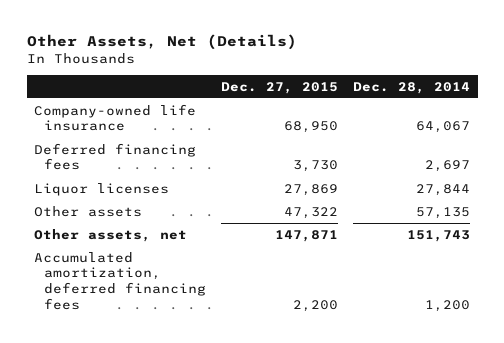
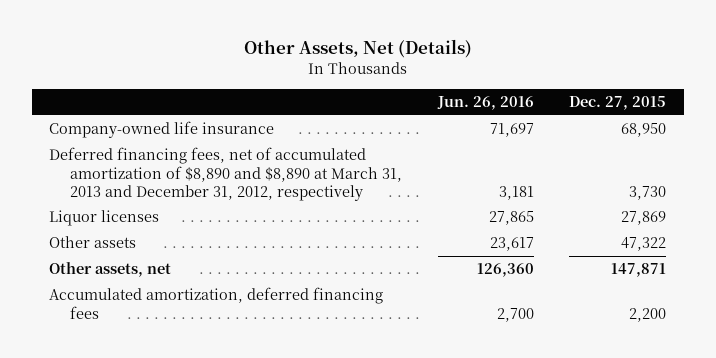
- | Dec. 27, 2015 | Dec. 28, 2014
+ | Jun. 26, 2016 | Dec. 27, 2015
- Deferred financing fees | 3,730 | 2,697
+ Deferred financing fees, net of accumulated amortization of $8,890 and $8,890 at March 31, 2013 and December 31, 2012, respectively | 3,181 | 3,730

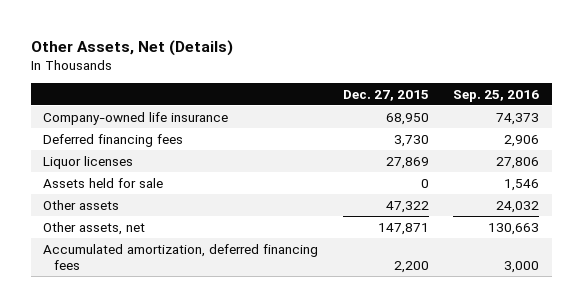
- | Jun. 26, 2016 | Dec. 27, 2015
+ | Dec. 27, 2015 | Sep. 25, 2016
- Deferred financing fees, net of accumulated amortization of $8,890 and $8,890 at March 31, 2013 and December 31, 2012, respectively | 3,181 | 3,730
+ Deferred financing fees | 3,730 | 2,906
+ Assets held for sale | 0 | 1,546

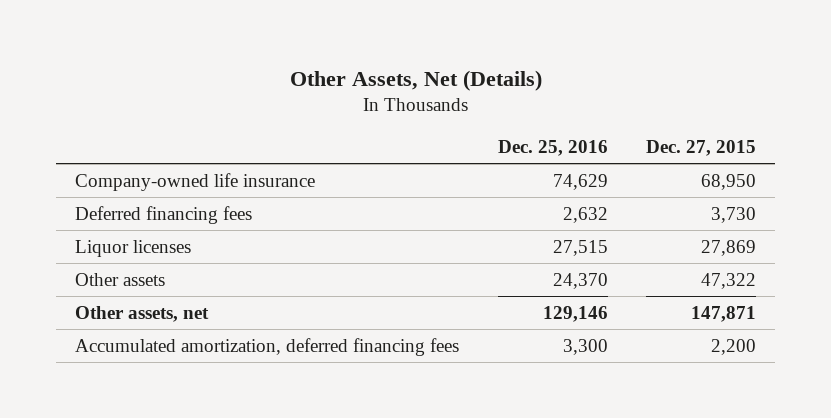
- | Dec. 27, 2015 | Sep. 25, 2016
+ | Dec. 25, 2016 | Dec. 27, 2015
- Assets held for sale | 0 | 1,546

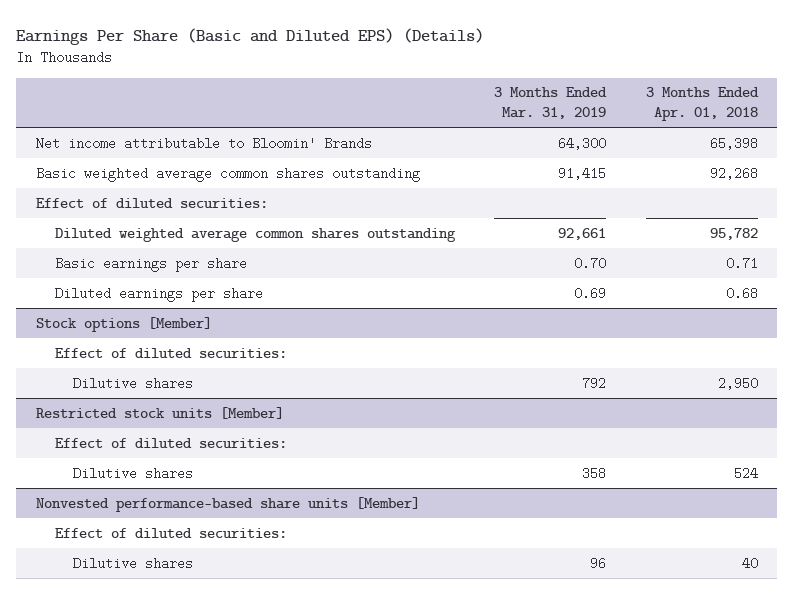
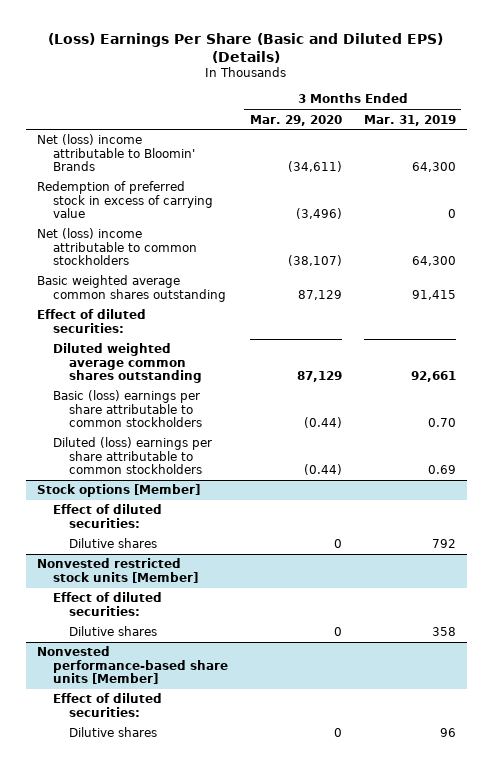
- Earnings Per Share (Basic and Diluted EPS) (Details)
+ (Loss) Earnings Per Share (Basic and Diluted EPS) (Details)
- | 3 Months Ended Mar. 31, 2019 | 3 Months Ended Apr. 01, 2018
+ | 3 Months Ended Mar. 29, 2020 | 3 Months Ended Mar. 31, 2019
- Net income attributable to Bloomin' Brands | 64,300 | 65,398
+ Net (loss) income attributable to Bloomin' Brands | (34,611) | 64,300
+ Redemption of preferred stock in excess of carrying value | (3,496) | 0
+ Net (loss) income attributable to common stockholders | (38,107) | 64,300
- Basic earnings per share | 0.70 | 0.71
- Diluted earnings per share | 0.69 | 0.68
+ Basic (loss) earnings per share attributable to common stockholders | (0.44) | 0.70
+ Diluted (loss) earnings per share attributable to common stockholders | (0.44) | 0.69
- Restricted stock units [Member]
+ Nonvested restricted stock units [Member]

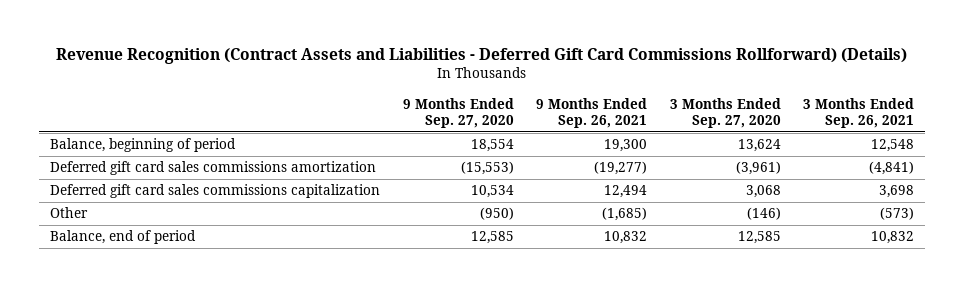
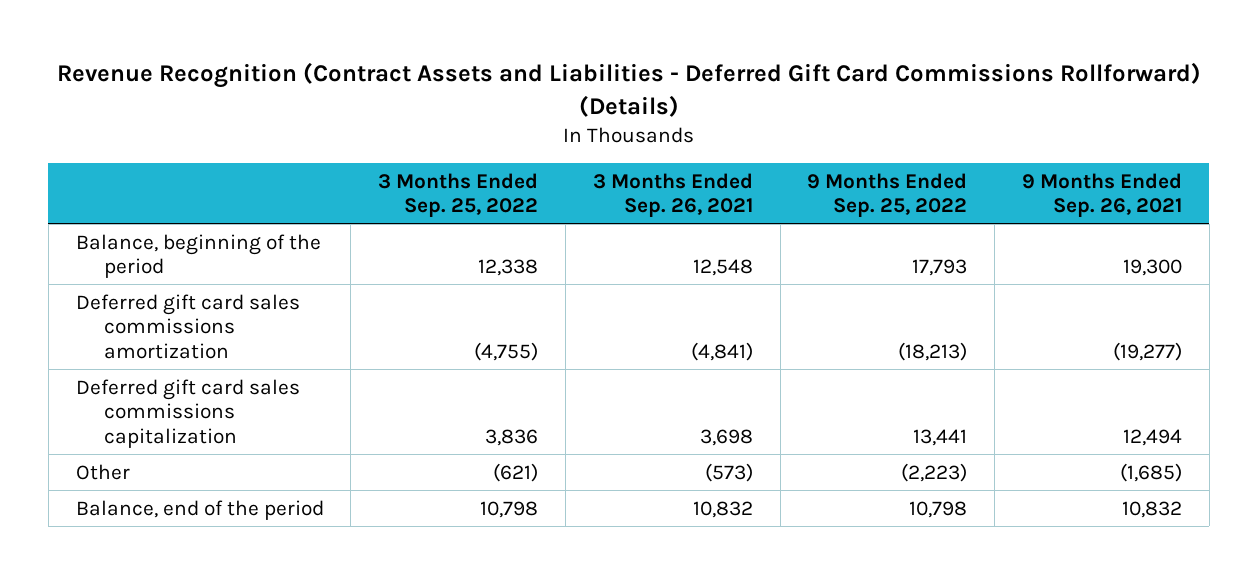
- | 9 Months Ended Sep. 27, 2020 | 9 Months Ended Sep. 26, 2021 | 3 Months Ended Sep. 27, 2020 | 3 Months Ended Sep. 26, 2021
+ | 3 Months Ended Sep. 25, 2022 | 3 Months Ended Sep. 26, 2021 | 9 Months Ended Sep. 25, 2022 | 9 Months Ended Sep. 26, 2021
- Balance, beginning of period | 18,554 | 19,300 | 13,624 | 12,548
+ Balance, beginning of the period | 12,338 | 12,548 | 17,793 | 19,300
- Balance, end of period | 12,585 | 10,832 | 12,585 | 10,832
+ Balance, end of the period | 10,798 | 10,832 | 10,798 | 10,832

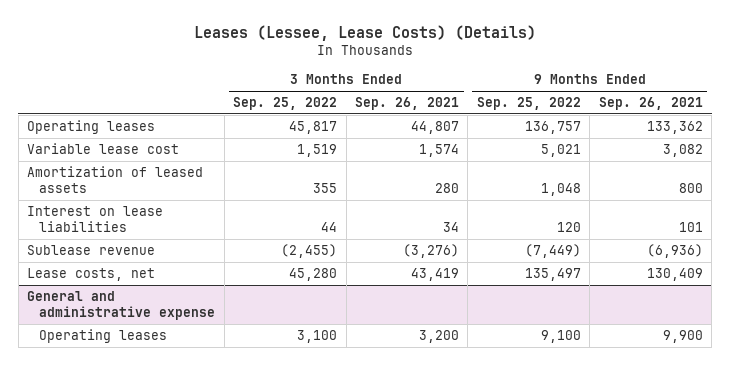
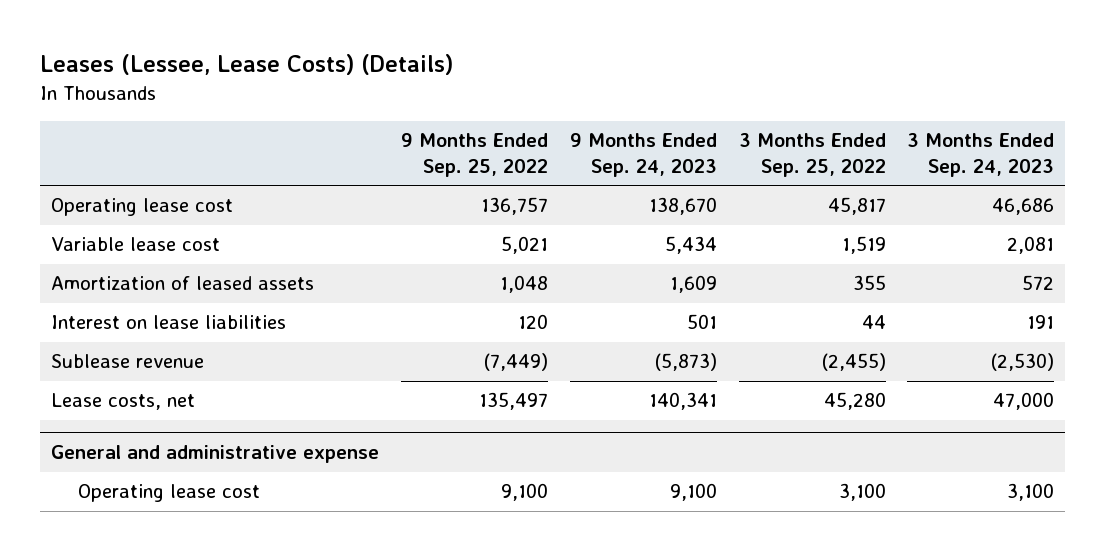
- | 3 Months Ended Sep. 25, 2022 | 3 Months Ended Sep. 26, 2021 | 9 Months Ended Sep. 25, 2022 | 9 Months Ended Sep. 26, 2021
+ | 9 Months Ended Sep. 25, 2022 | 9 Months Ended Sep. 24, 2023 | 3 Months Ended Sep. 25, 2022 | 3 Months Ended Sep. 24, 2023
- Operating leases | 45,817 | 44,807 | 136,757 | 133,362
+ Operating lease cost | 136,757 | 138,670 | 45,817 | 46,686
@ General and administrative expense
- Operating leases | 3,100 | 3,200 | 9,100 | 9,900
+ Operating lease cost | 9,100 | 9,100 | 3,100 | 3,100

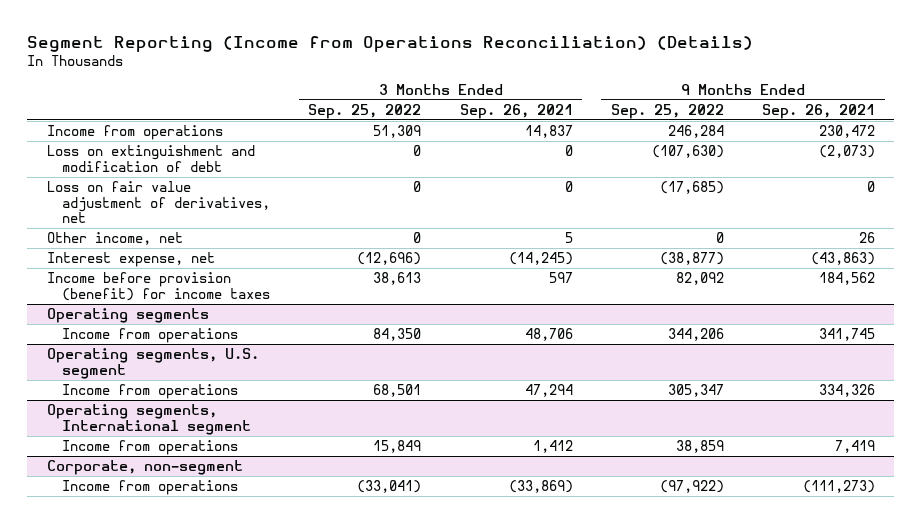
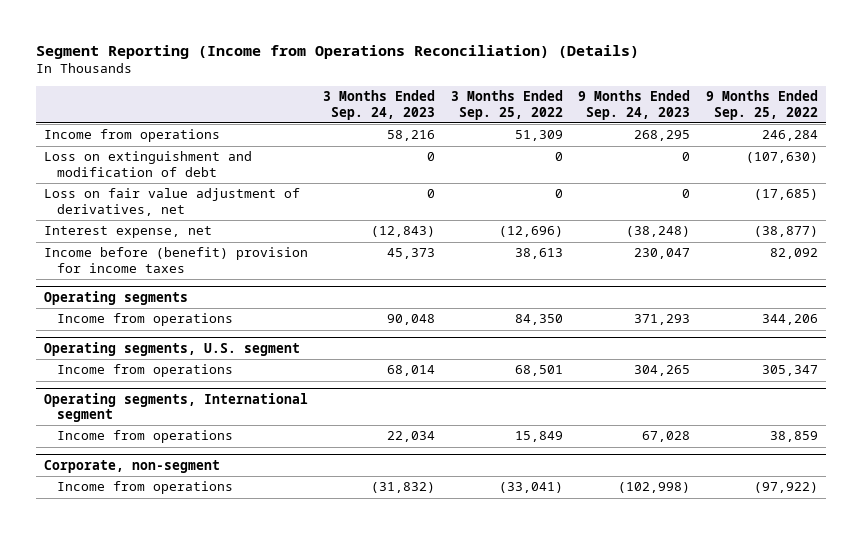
- | 3 Months Ended Sep. 25, 2022 | 3 Months Ended Sep. 26, 2021 | 9 Months Ended Sep. 25, 2022 | 9 Months Ended Sep. 26, 2021
+ | 3 Months Ended Sep. 24, 2023 | 3 Months Ended Sep. 25, 2022 | 9 Months Ended Sep. 24, 2023 | 9 Months Ended Sep. 25, 2022
- Other income, net | 0 | 5 | 0 | 26
- Income before provision (benefit) for income taxes | 38,613 | 597 | 82,092 | 184,562
+ Income before (benefit) provision for income taxes | 45,373 | 38,613 | 230,047 | 82,092

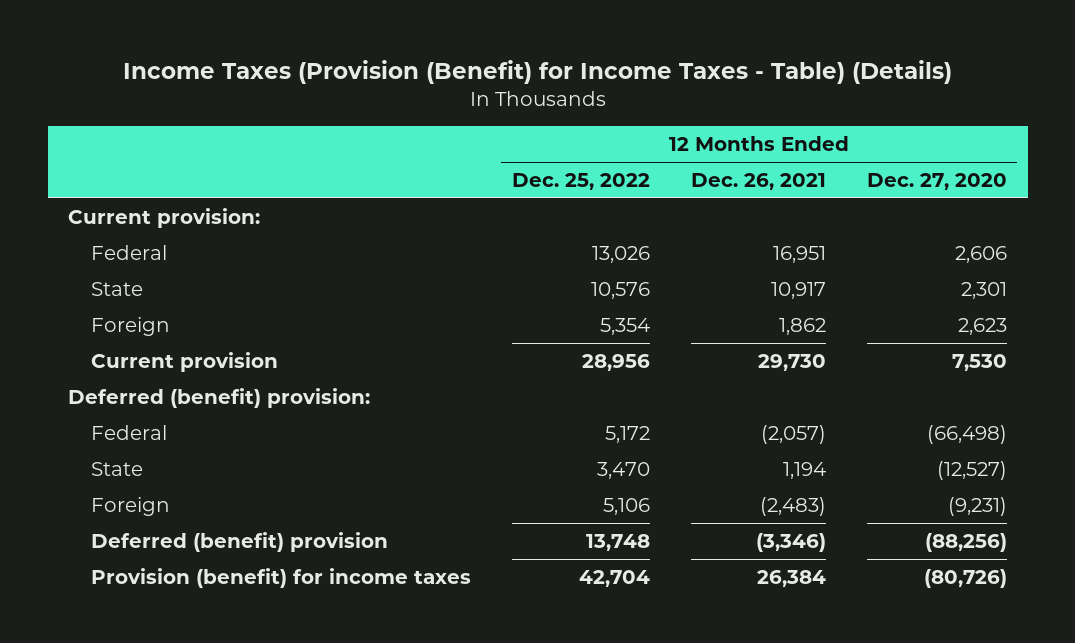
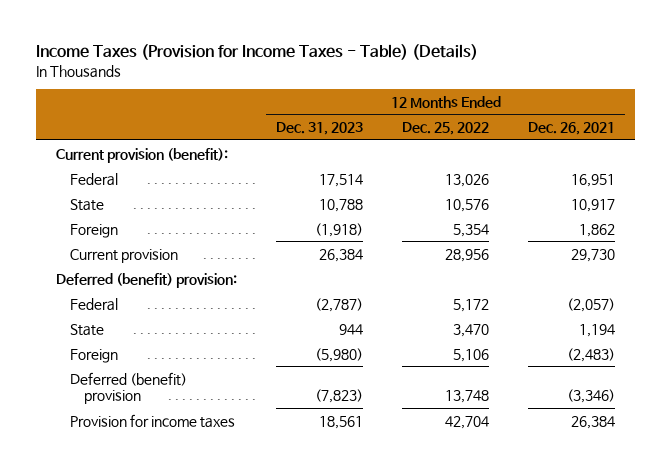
- Income Taxes (Provision (Benefit) for Income Taxes - Table) (Details)
+ Income Taxes (Provision for Income Taxes - Table) (Details)
- | 12 Months Ended Dec. 25, 2022 | 12 Months Ended Dec. 26, 2021 | 12 Months Ended Dec. 27, 2020
+ | 12 Months Ended Dec. 31, 2023 | 12 Months Ended Dec. 25, 2022 | 12 Months Ended Dec. 26, 2021
- Current provision:
+ Current provision (benefit):
- Provision (benefit) for income taxes | 42,704 | 26,384 | (80,726)
+ Provision for income taxes | 18,561 | 42,704 | 26,384

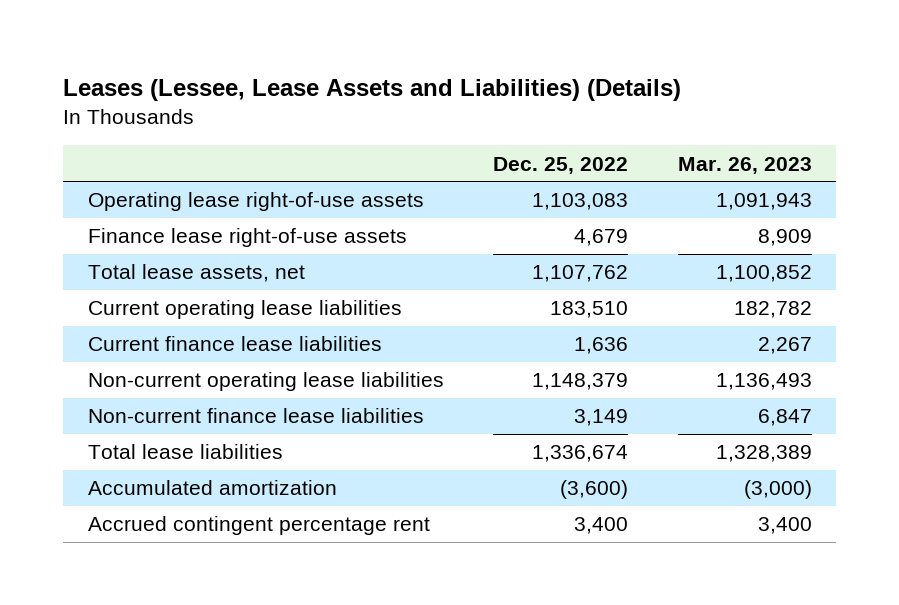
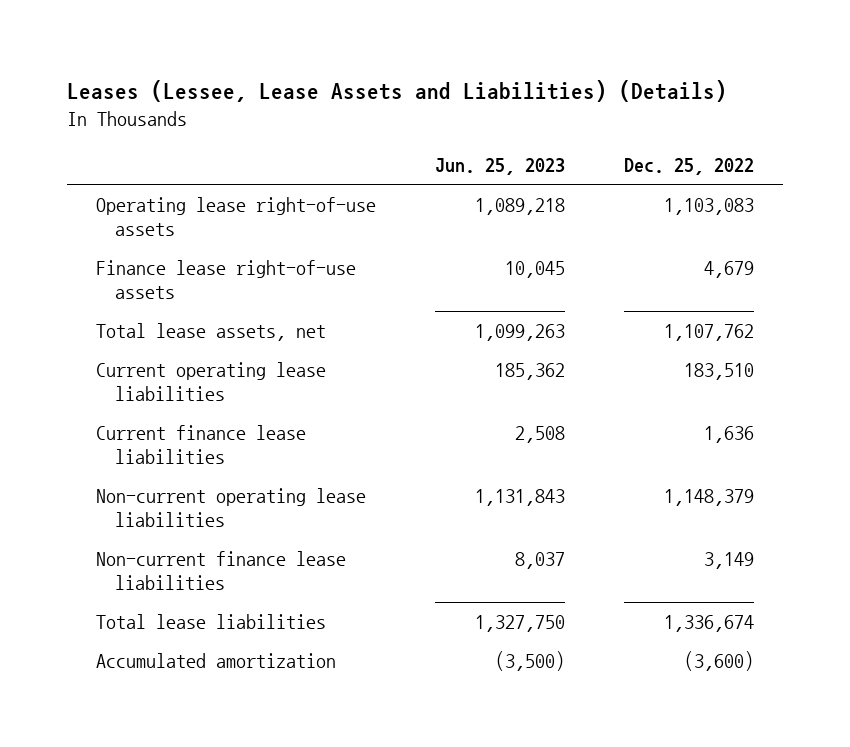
- | Dec. 25, 2022 | Mar. 26, 2023
+ | Jun. 25, 2023 | Dec. 25, 2022
- Accrued contingent percentage rent | 3,400 | 3,400

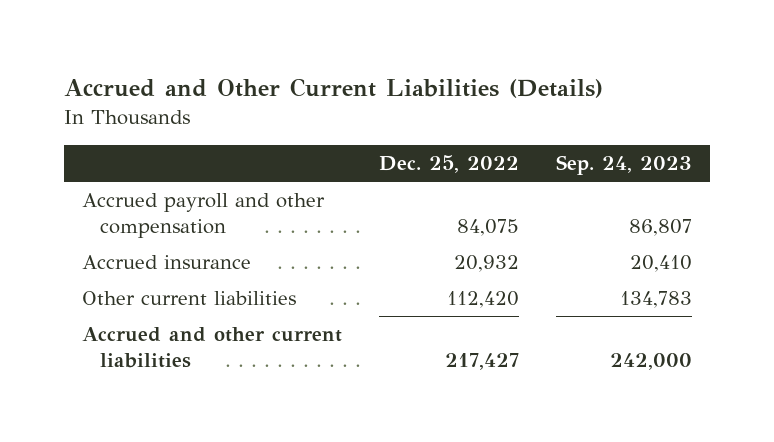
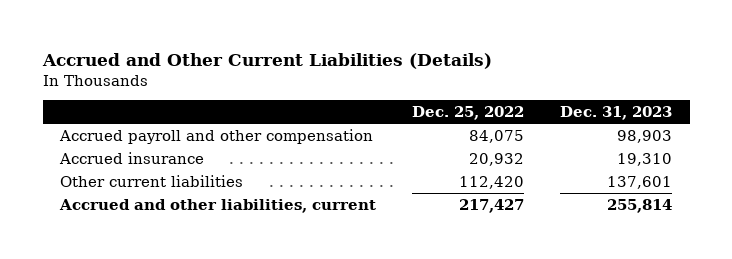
- | Dec. 25, 2022 | Sep. 24, 2023
+ | Dec. 25, 2022 | Dec. 31, 2023
- Accrued and other current liabilities | 217,427 | 242,000
+ Accrued and other liabilities, current | 217,427 | 255,814

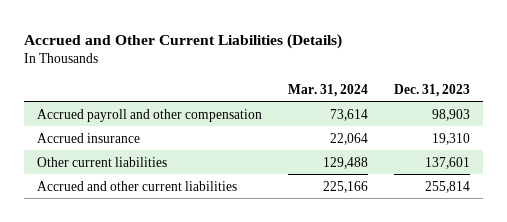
- | Dec. 25, 2022 | Dec. 31, 2023
+ | Mar. 31, 2024 | Dec. 31, 2023
- Accrued and other liabilities, current | 217,427 | 255,814
+ Accrued and other current liabilities | 225,166 | 255,814

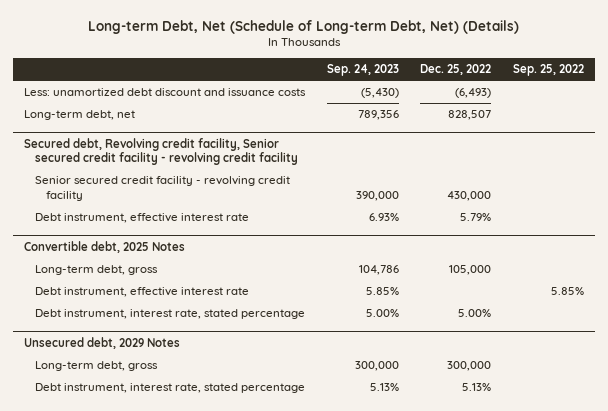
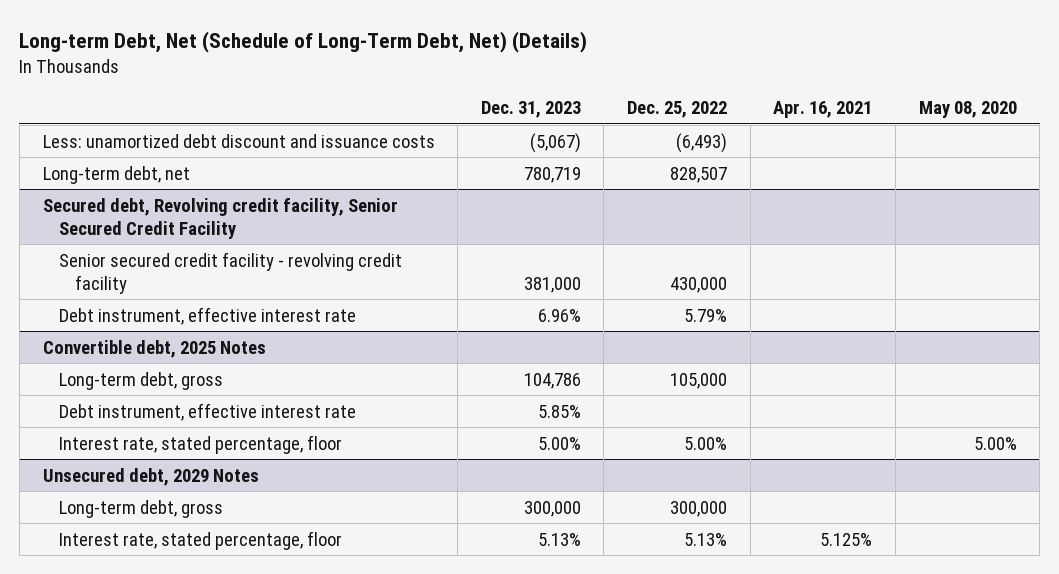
- Long-term Debt, Net (Schedule of Long-term Debt, Net) (Details)
+ Long-term Debt, Net (Schedule of Long-Term Debt, Net) (Details)
- | Sep. 24, 2023 | Dec. 25, 2022 | Sep. 25, 2022
+ | Dec. 31, 2023 | Dec. 25, 2022 | Apr. 16, 2021 | May 08, 2020
- Secured debt, Revolving credit facility, Senior secured credit facility - revolving credit facility
+ Secured debt, Revolving credit facility, Senior Secured Credit Facility
@ Convertible debt, 2025 Notes
- Debt instrument, interest rate, stated percentage | 5.00% | 5.00% |
+ Interest rate, stated percentage, floor | 5.00% | 5.00% | | 5.00%
@ Unsecured debt, 2029 Notes
- Debt instrument, interest rate, stated percentage | 5.13% | 5.13% |
+ Interest rate, stated percentage, floor | 5.13% | 5.13% | 5.125% |

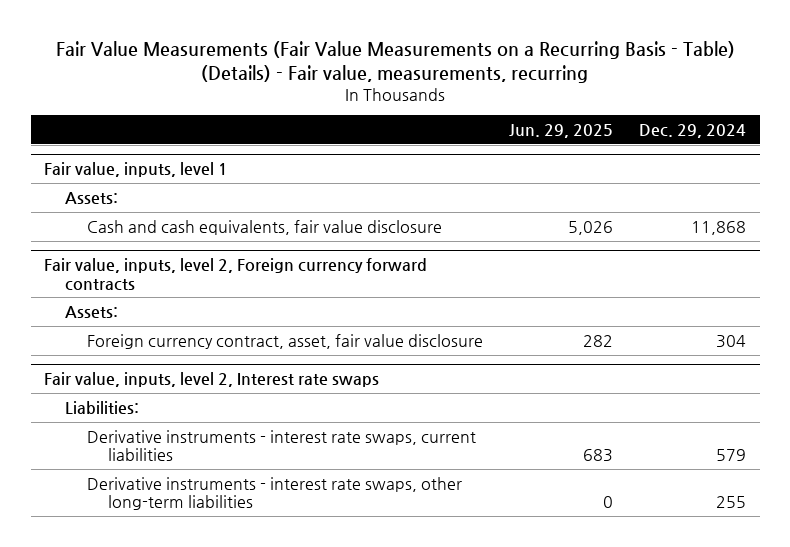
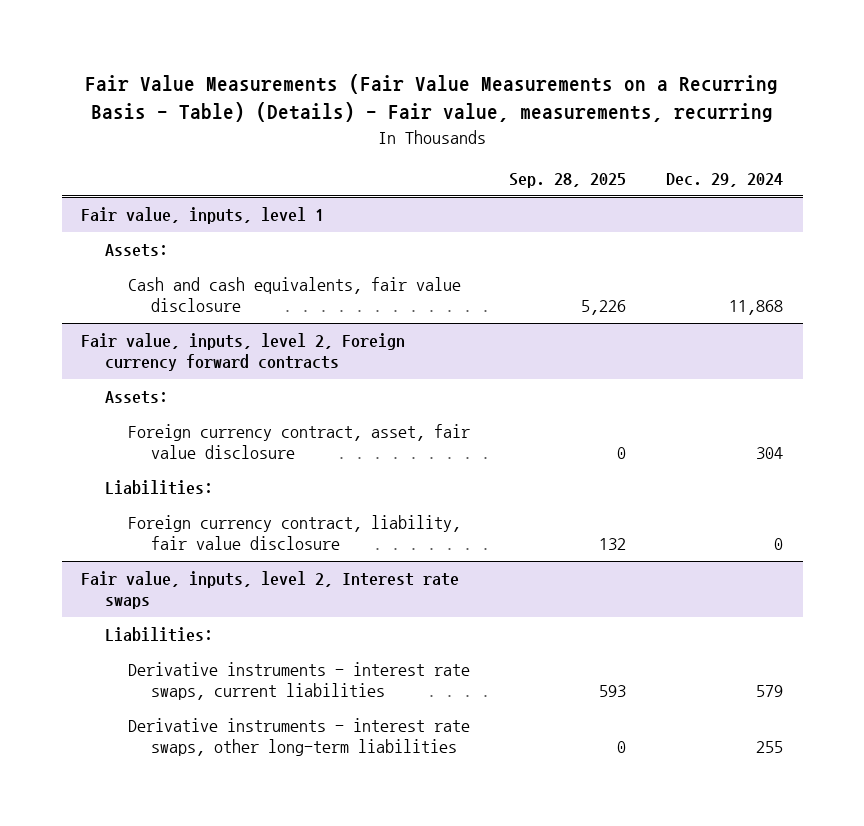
- | Jun. 29, 2025 | Dec. 29, 2024
+ | Sep. 28, 2025 | Dec. 29, 2024
@ Fair value, inputs, level 2, Foreign currency forward contracts
+ Liabilities:
+ Foreign currency contract, liability, fair value disclosure | 132 | 0

